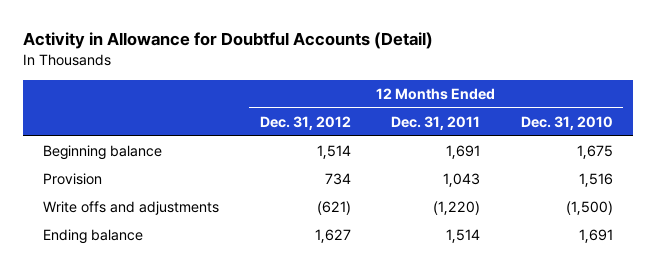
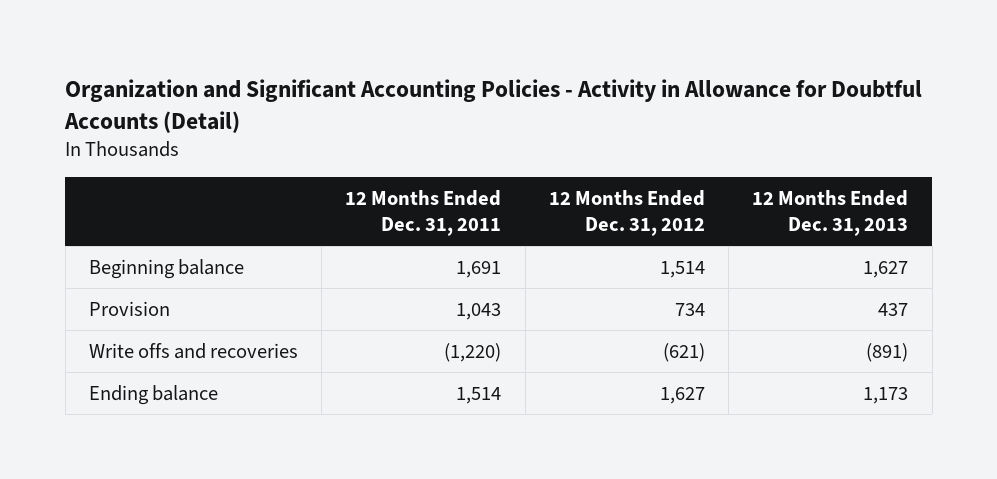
- Activity in Allowance for Doubtful Accounts (Detail)
+ Organization and Significant Accounting Policies - Activity in Allowance for Doubtful Accounts (Detail)
- | 12 Months Ended Dec. 31, 2012 | 12 Months Ended Dec. 31, 2011 | 12 Months Ended Dec. 31, 2010
+ | 12 Months Ended Dec. 31, 2011 | 12 Months Ended Dec. 31, 2012 | 12 Months Ended Dec. 31, 2013
- Write offs and adjustments | (621) | (1,220) | (1,500)
+ Write offs and recoveries | (1,220) | (621) | (891)

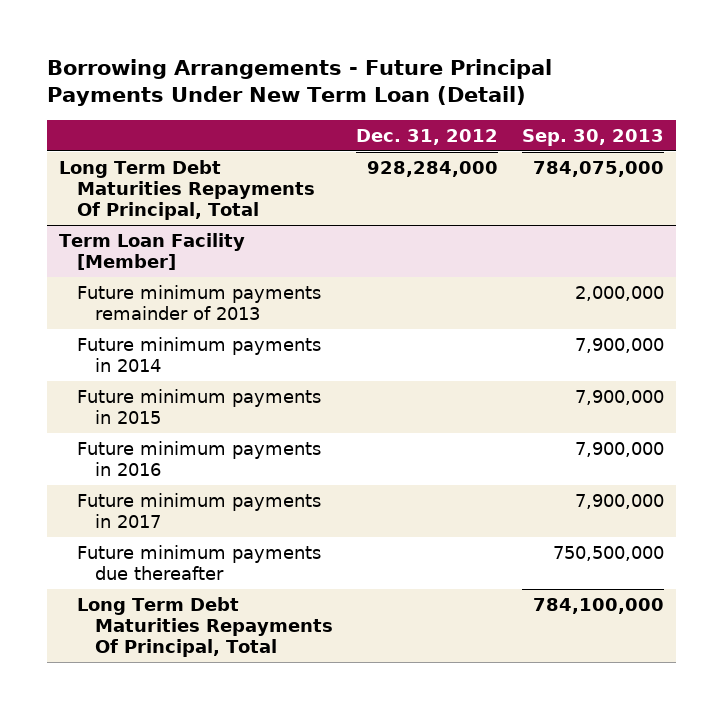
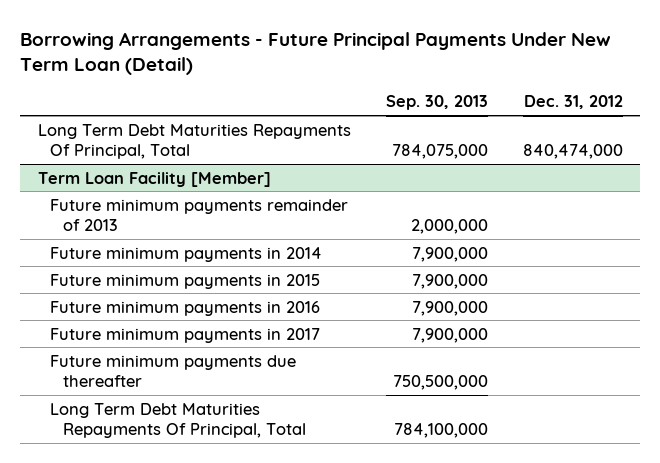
- | Dec. 31, 2012 | Sep. 30, 2013
+ | Sep. 30, 2013 | Dec. 31, 2012
- Long Term Debt Maturities Repayments Of Principal, Total | 928,284,000 | 784,075,000
+ Long Term Debt Maturities Repayments Of Principal, Total | 784,075,000 | 840,474,000

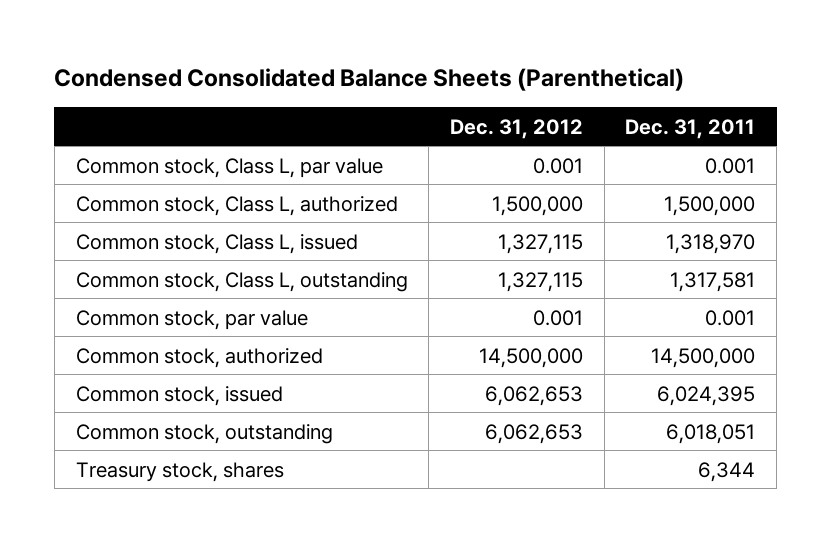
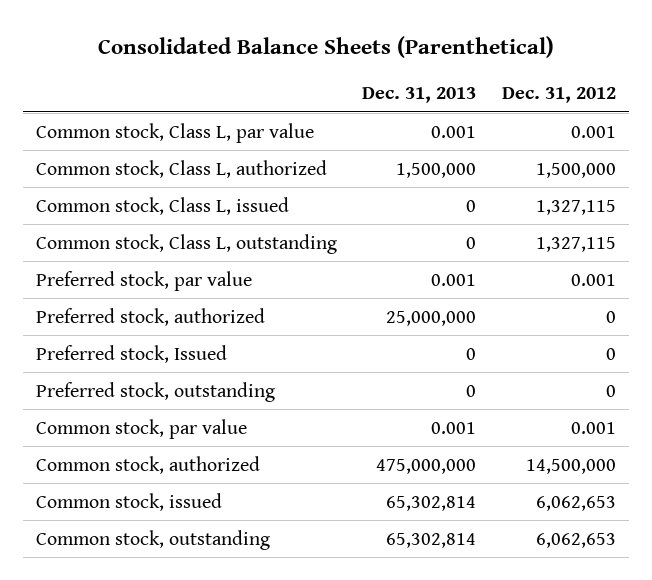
- Condensed Consolidated Balance Sheets (Parenthetical)
+ Consolidated Balance Sheets (Parenthetical)
- | Dec. 31, 2012 | Dec. 31, 2011
+ | Dec. 31, 2013 | Dec. 31, 2012
+ Preferred stock, par value | 0.001 | 0.001
+ Preferred stock, authorized | 25,000,000 | 0
+ Preferred stock, Issued | 0 | 0
+ Preferred stock, outstanding | 0 | 0
- Treasury stock, shares | | 6,344

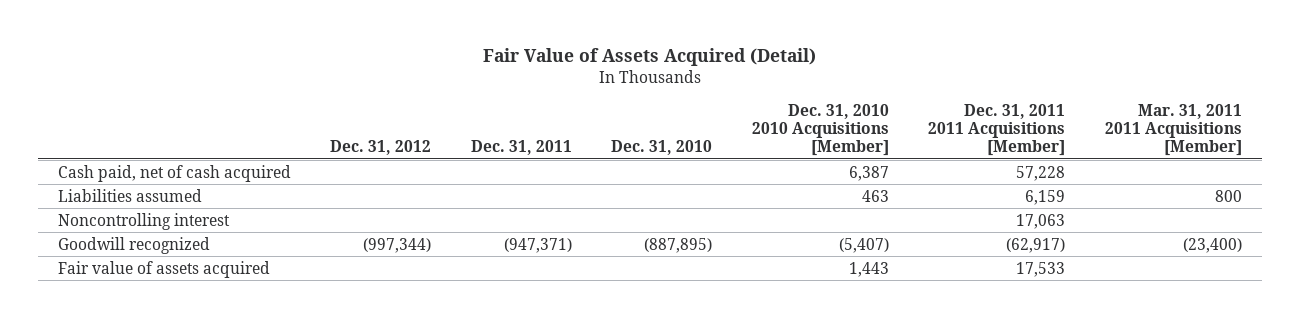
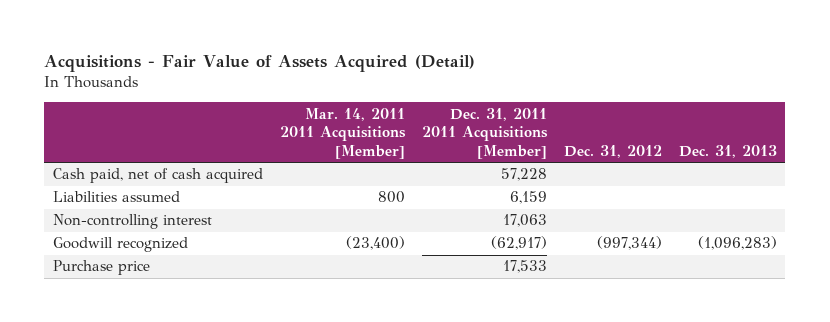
- Fair Value of Assets Acquired (Detail)
+ Acquisitions - Fair Value of Assets Acquired (Detail)
- | Dec. 31, 2012 | Dec. 31, 2011 | Dec. 31, 2010 | Dec. 31, 2010 2010 Acquisitions [Member] | Dec. 31, 2011 2011 Acquisitions [Member] | Mar. 31, 2011 2011 Acquisitions [Member]
+ | Mar. 14, 2011 2011 Acquisitions [Member] | Dec. 31, 2011 2011 Acquisitions [Member] | Dec. 31, 2012 | Dec. 31, 2013
- Noncontrolling interest | | | | | 17,063 |
+ Non-controlling interest | | 17,063 | |
- Fair value of assets acquired | | | | 1,443 | 17,533 |
+ Purchase price | | 17,533 | |

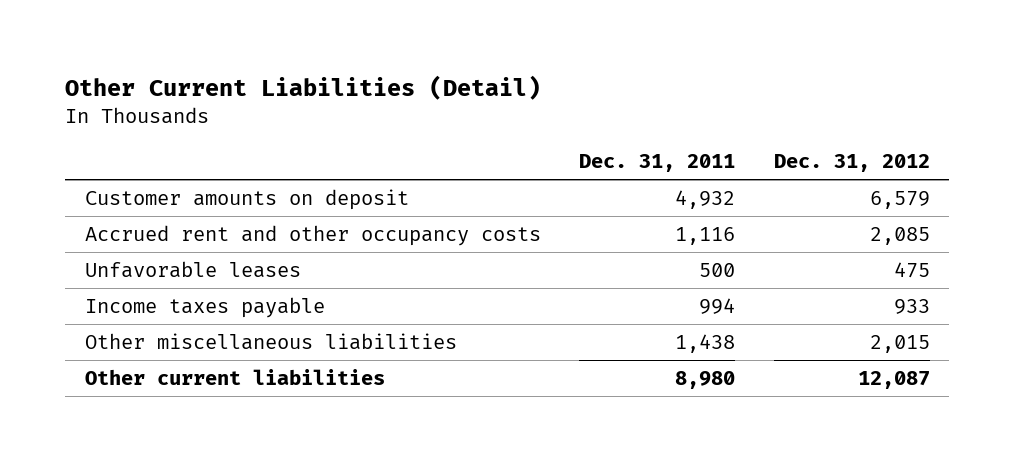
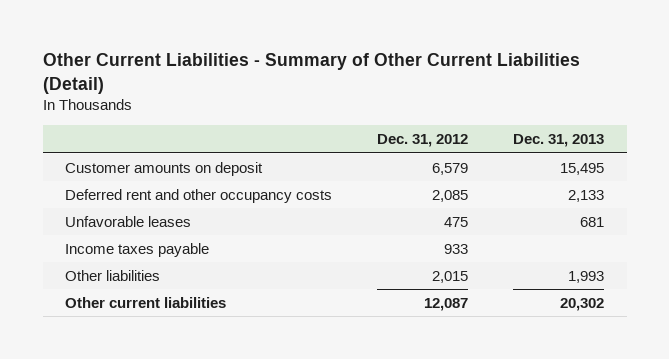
- Other Current Liabilities (Detail)
+ Other Current Liabilities - Summary of Other Current Liabilities (Detail)
- | Dec. 31, 2011 | Dec. 31, 2012
+ | Dec. 31, 2012 | Dec. 31, 2013
- Accrued rent and other occupancy costs | 1,116 | 2,085
+ Deferred rent and other occupancy costs | 2,085 | 2,133
- Other miscellaneous liabilities | 1,438 | 2,015
+ Other liabilities | 2,015 | 1,993

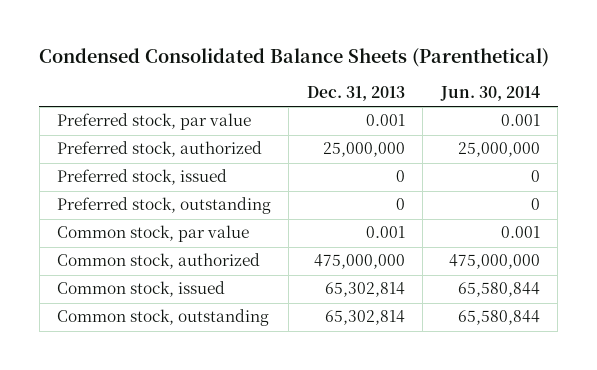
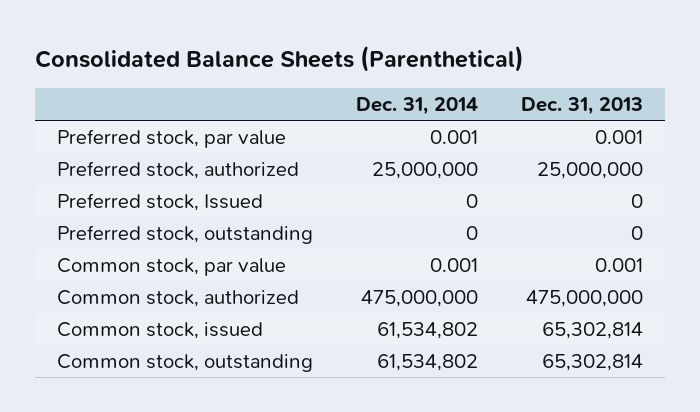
- Condensed Consolidated Balance Sheets (Parenthetical)
+ Consolidated Balance Sheets (Parenthetical)
- | Dec. 31, 2013 | Jun. 30, 2014
+ | Dec. 31, 2014 | Dec. 31, 2013
- Preferred stock, issued | 0 | 0
+ Preferred stock, Issued | 0 | 0

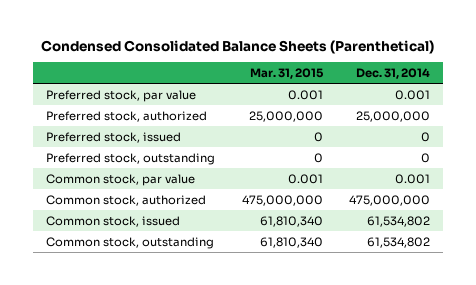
- Consolidated Balance Sheets (Parenthetical)
+ Condensed Consolidated Balance Sheets (Parenthetical)
- | Dec. 31, 2014 | Dec. 31, 2013
+ | Mar. 31, 2015 | Dec. 31, 2014
- Preferred stock, Issued | 0 | 0
+ Preferred stock, issued | 0 | 0

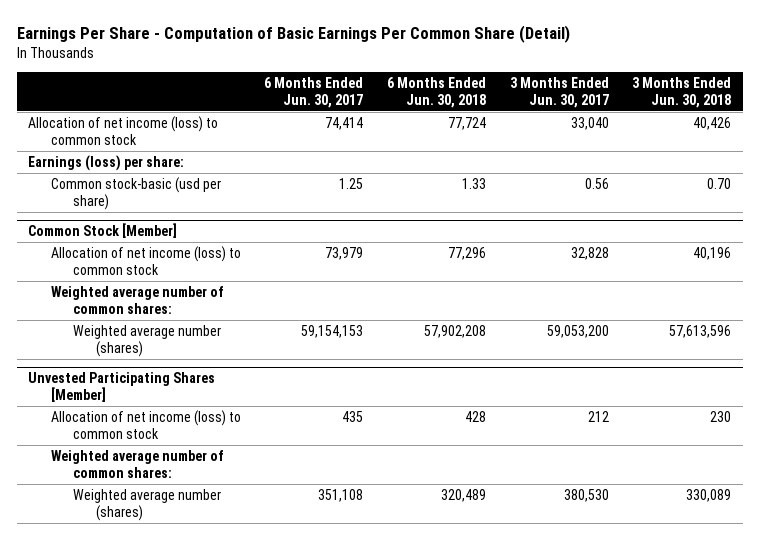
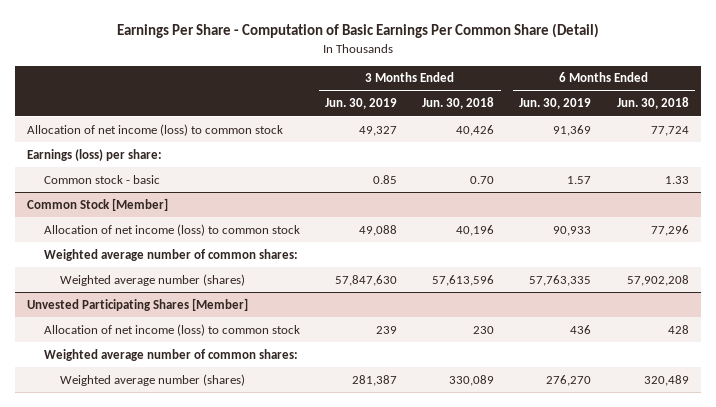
- | 6 Months Ended Jun. 30, 2017 | 6 Months Ended Jun. 30, 2018 | 3 Months Ended Jun. 30, 2017 | 3 Months Ended Jun. 30, 2018
+ | 3 Months Ended Jun. 30, 2019 | 3 Months Ended Jun. 30, 2018 | 6 Months Ended Jun. 30, 2019 | 6 Months Ended Jun. 30, 2018
- Common stock-basic (usd per share) | 1.25 | 1.33 | 0.56 | 0.70
+ Common stock - basic | 0.85 | 0.70 | 1.57 | 1.33

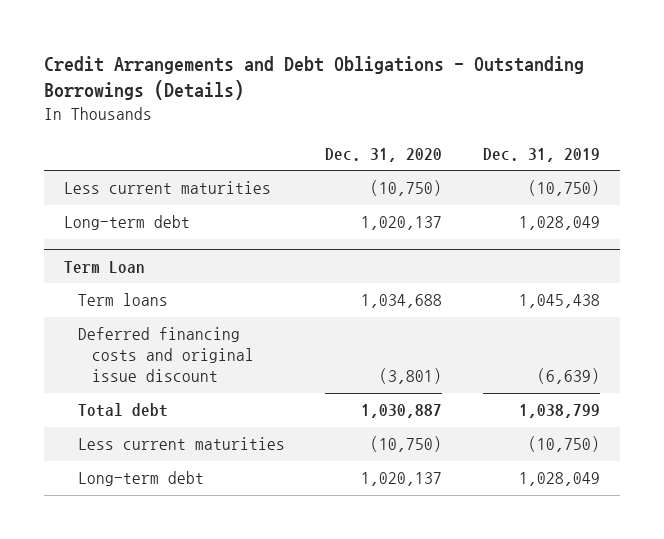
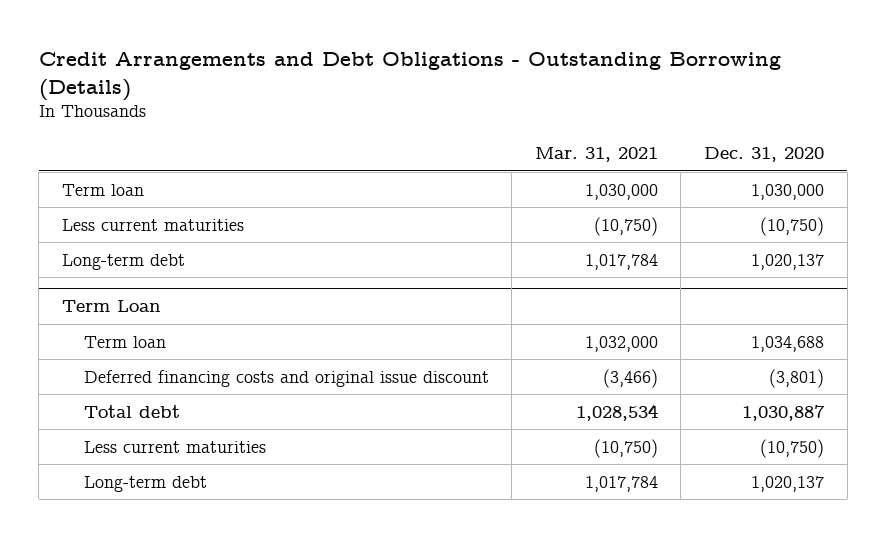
- Credit Arrangements and Debt Obligations - Outstanding Borrowings (Details)
+ Credit Arrangements and Debt Obligations - Outstanding Borrowing (Details)
- | Dec. 31, 2020 | Dec. 31, 2019
+ | Mar. 31, 2021 | Dec. 31, 2020
+ Term loan | 1,030,000 | 1,030,000
@ Term Loan
- Term loans | 1,034,688 | 1,045,438
+ Term loan | 1,032,000 | 1,034,688

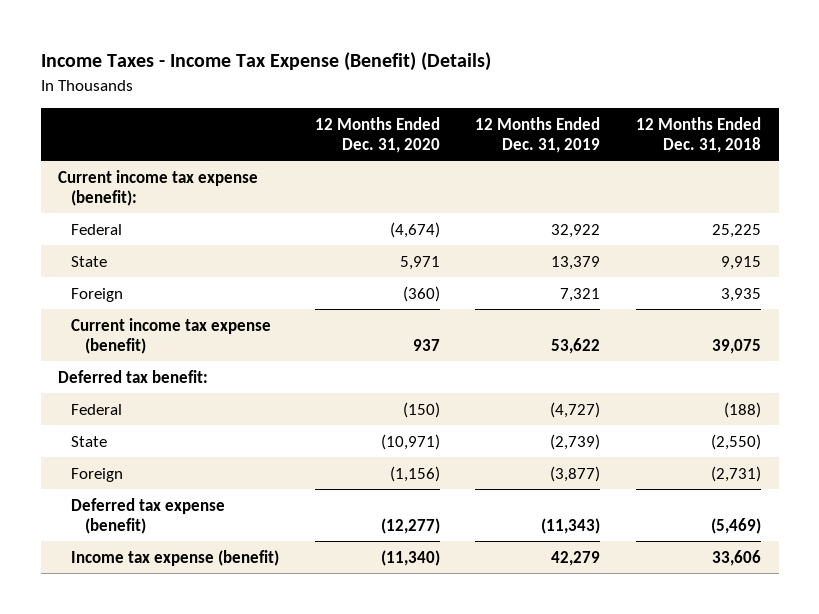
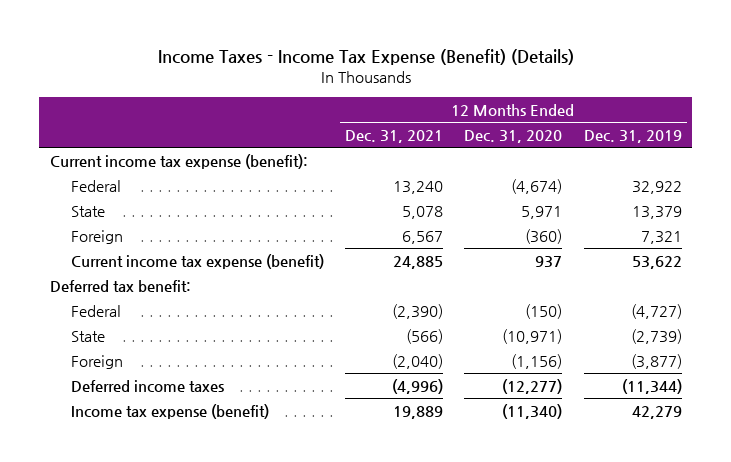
- | 12 Months Ended Dec. 31, 2020 | 12 Months Ended Dec. 31, 2019 | 12 Months Ended Dec. 31, 2018
+ | 12 Months Ended Dec. 31, 2021 | 12 Months Ended Dec. 31, 2020 | 12 Months Ended Dec. 31, 2019
- Deferred tax expense (benefit) | (12,277) | (11,343) | (5,469)
+ Deferred income taxes | (4,996) | (12,277) | (11,344)

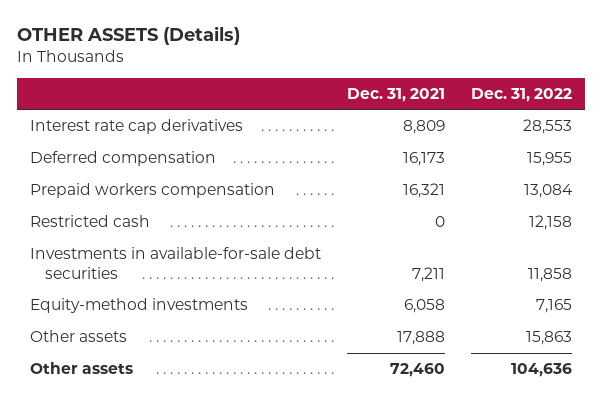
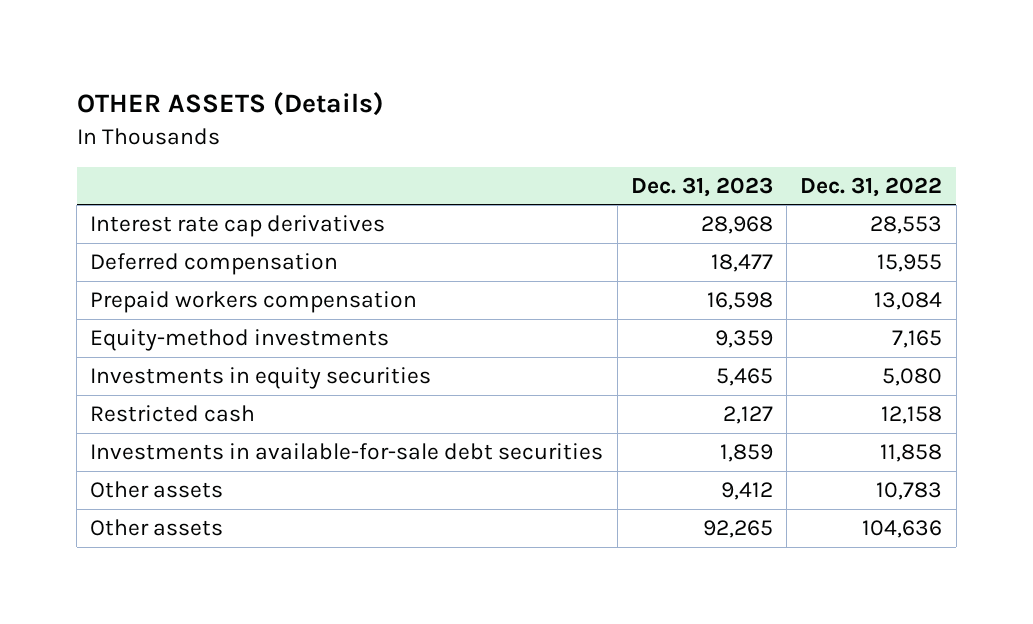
- | Dec. 31, 2021 | Dec. 31, 2022
+ | Dec. 31, 2023 | Dec. 31, 2022
moved up: Equity-method investments | 9,359 | 7,165
+ Investments in equity securities | 5,465 | 5,080
- Other assets | 17,888 | 15,863
+ Other assets | 9,412 | 10,783

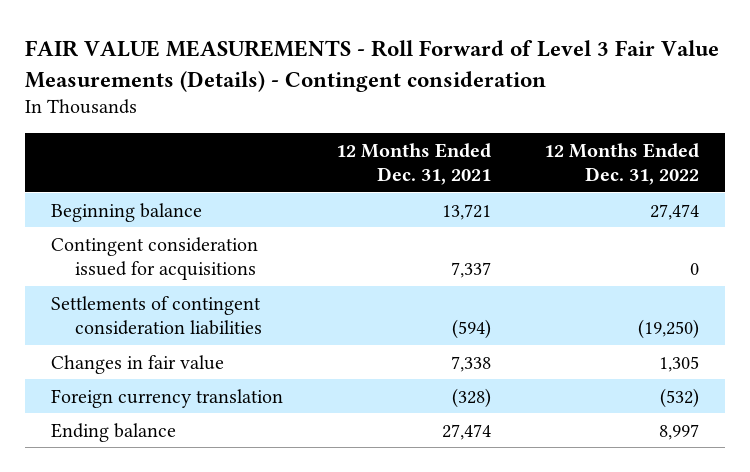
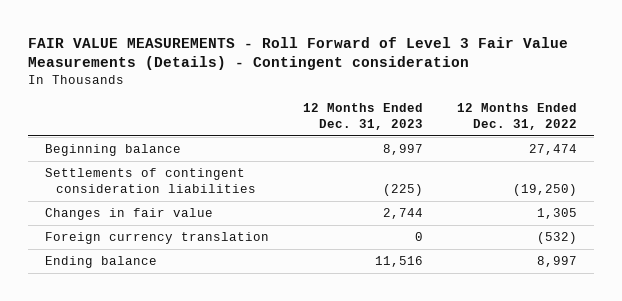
- | 12 Months Ended Dec. 31, 2021 | 12 Months Ended Dec. 31, 2022
+ | 12 Months Ended Dec. 31, 2023 | 12 Months Ended Dec. 31, 2022
- Contingent consideration issued for acquisitions | 7,337 | 0

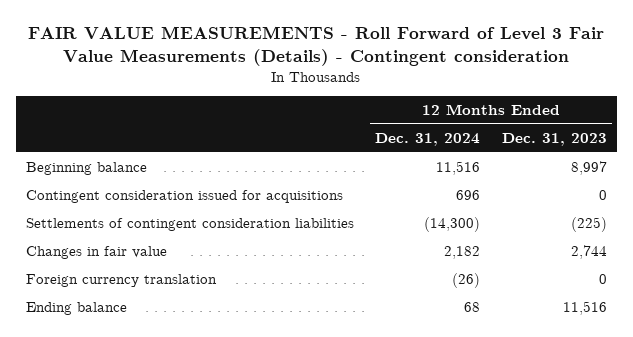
- | 12 Months Ended Dec. 31, 2023 | 12 Months Ended Dec. 31, 2022
+ | 12 Months Ended Dec. 31, 2024 | 12 Months Ended Dec. 31, 2023
+ Contingent consideration issued for acquisitions | 696 | 0

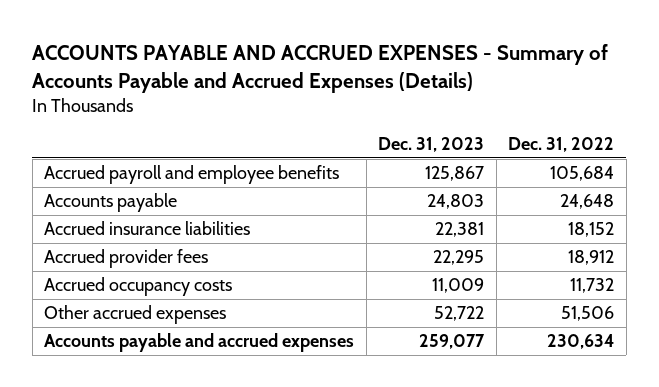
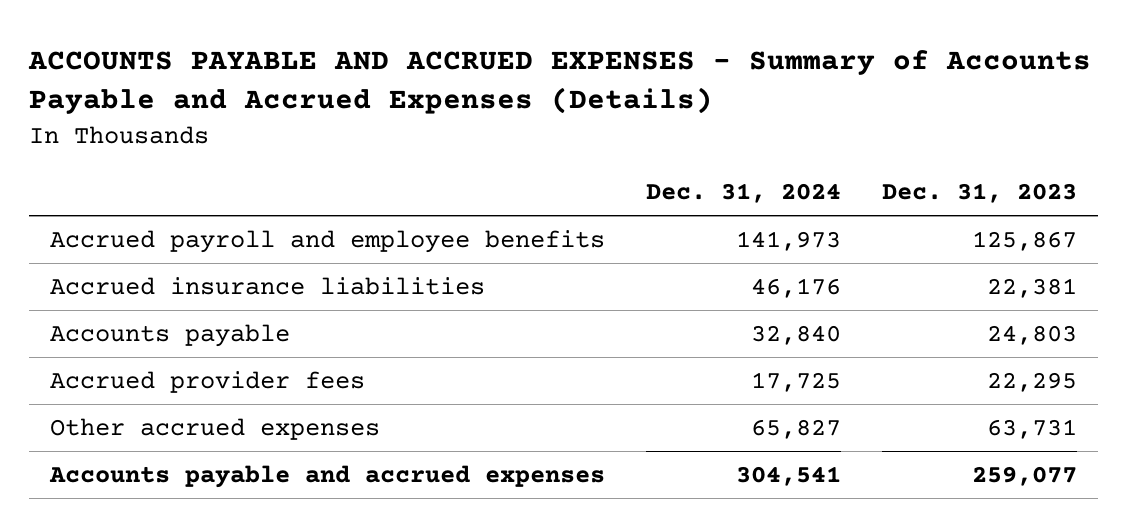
- | Dec. 31, 2023 | Dec. 31, 2022
+ | Dec. 31, 2024 | Dec. 31, 2023
moved down: Accounts payable | 32,840 | 24,803
- Accrued occupancy costs | 11,009 | 11,732
- Other accrued expenses | 52,722 | 51,506
+ Other accrued expenses | 65,827 | 63,731

